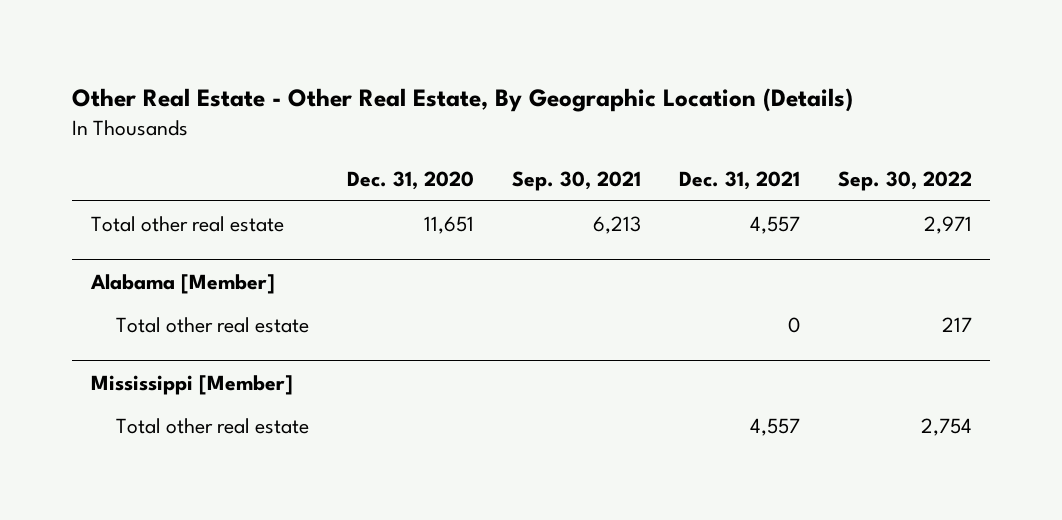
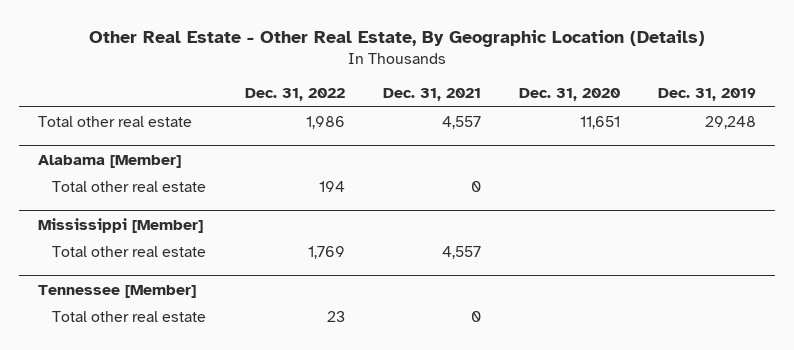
- | Dec. 31, 2020 | Sep. 30, 2021 | Dec. 31, 2021 | Sep. 30, 2022
+ | Dec. 31, 2022 | Dec. 31, 2021 | Dec. 31, 2020 | Dec. 31, 2019
+ Tennessee [Member]
+ Total other real estate | 23 | 0 | |

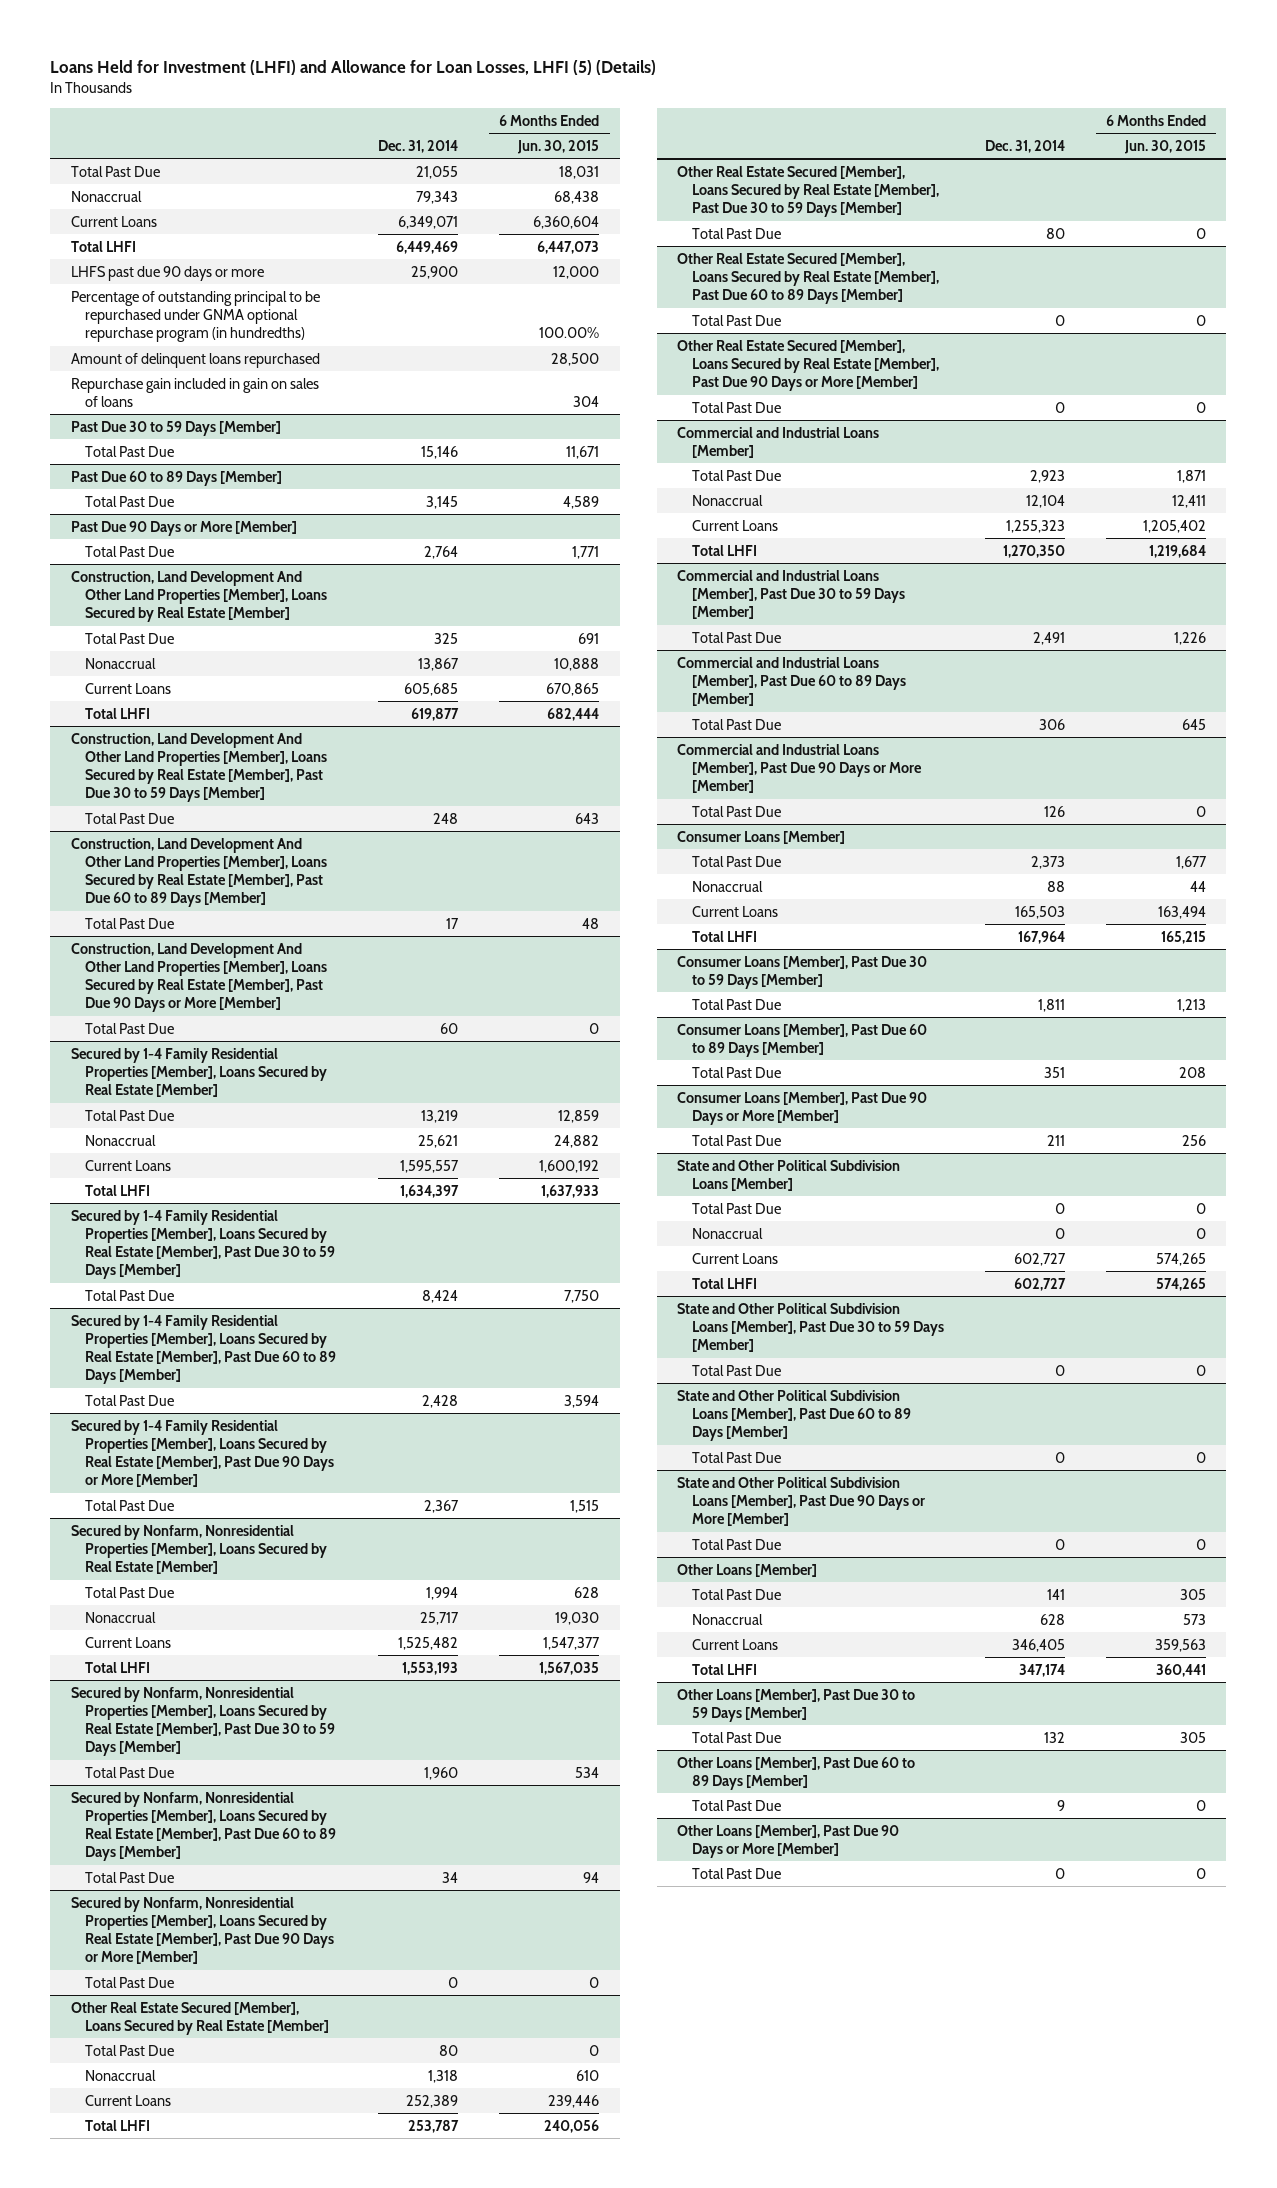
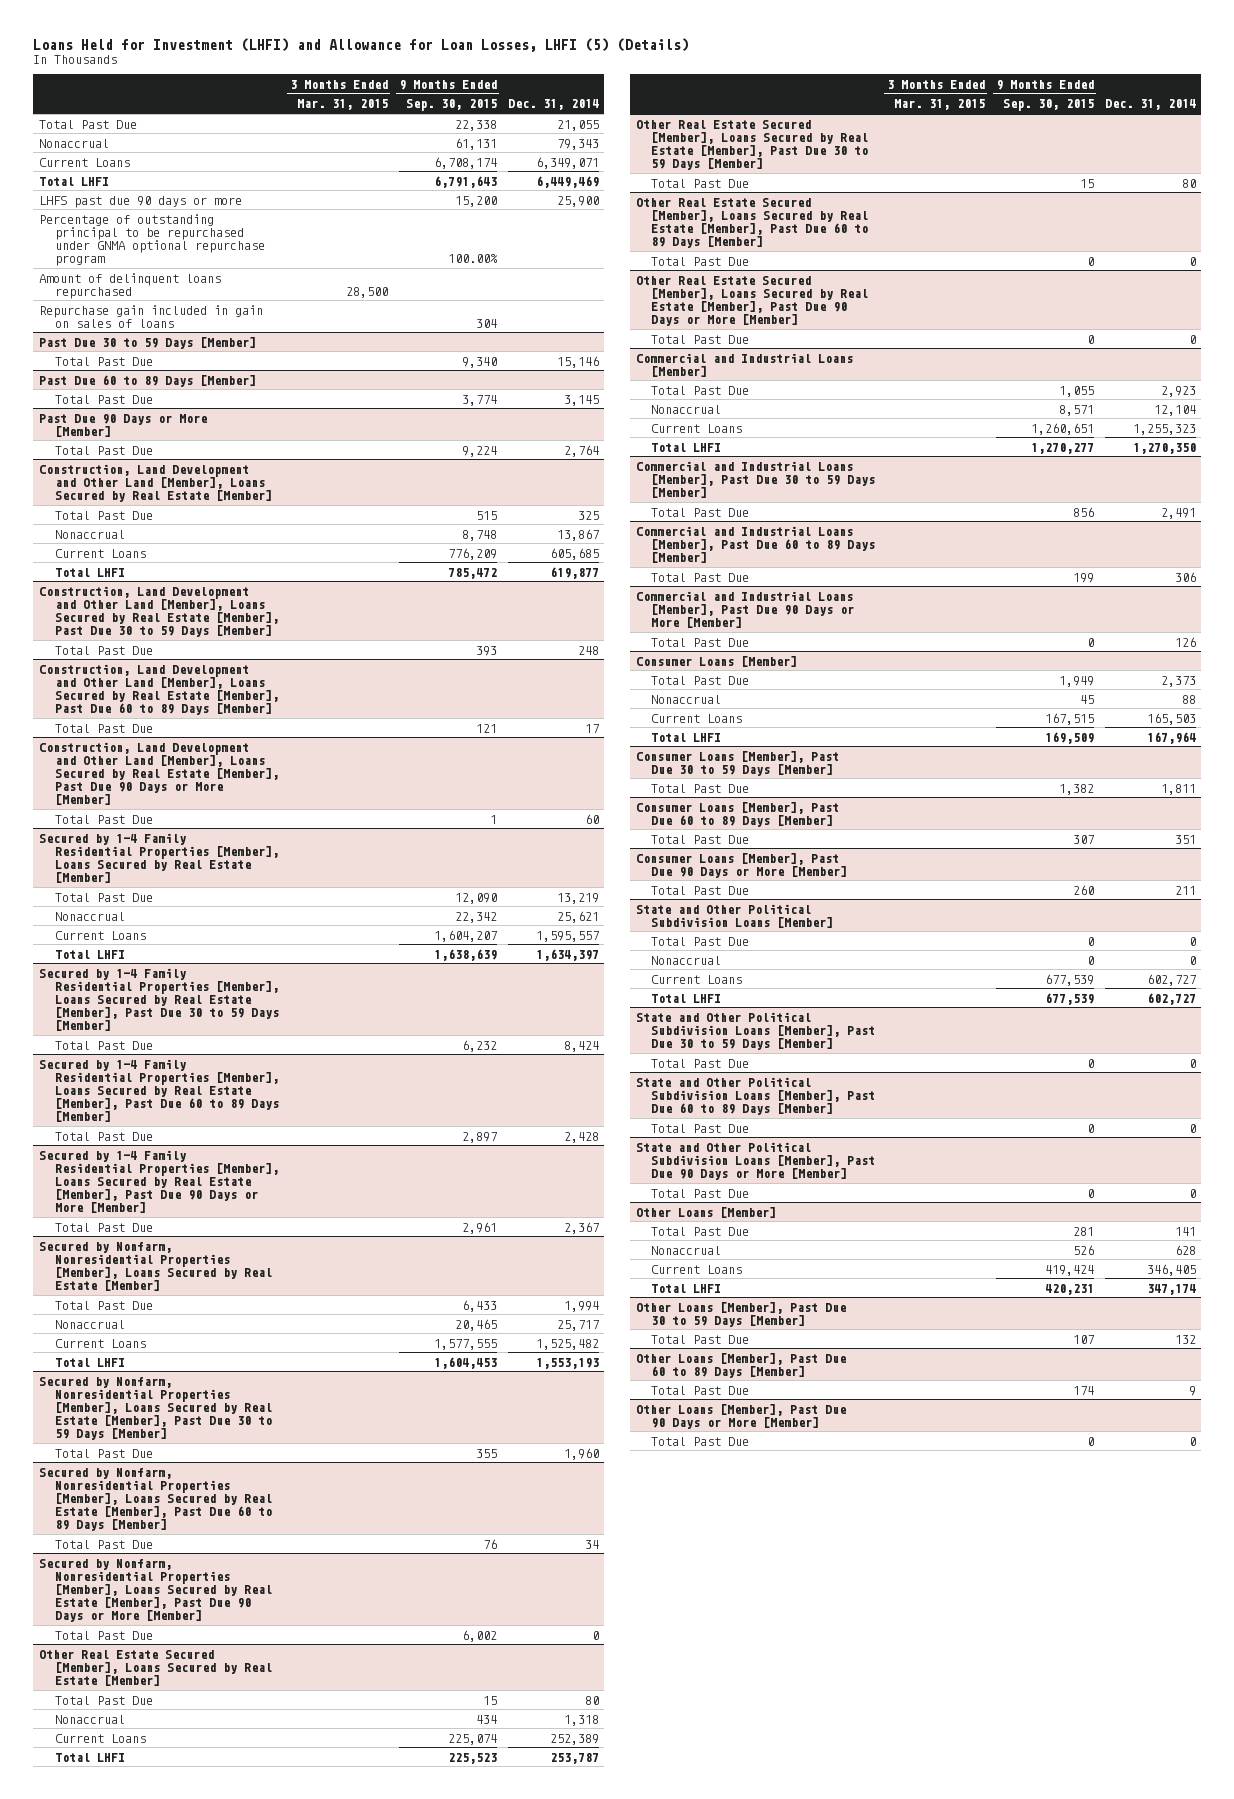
- | Dec. 31, 2014 | 6 Months Ended Jun. 30, 2015
+ | 3 Months Ended Mar. 31, 2015 | 9 Months Ended Sep. 30, 2015 | Dec. 31, 2014
- Percentage of outstanding principal to be repurchased under GNMA optional repurchase program (in hundredths) | | 100.00%
+ Percentage of outstanding principal to be repurchased under GNMA optional repurchase program | | 100.00% |
- Construction, Land Development And Other Land Properties [Member], Loans Secured by Real Estate [Member]
+ Construction, Land Development and Other Land [Member], Loans Secured by Real Estate [Member]
- Construction, Land Development And Other Land Properties [Member], Loans Secured by Real Estate [Member], Past Due 30 to 59 Days [Member]
+ Construction, Land Development and Other Land [Member], Loans Secured by Real Estate [Member], Past Due 30 to 59 Days [Member]
- Construction, Land Development And Other Land Properties [Member], Loans Secured by Real Estate [Member], Past Due 60 to 89 Days [Member]
+ Construction, Land Development and Other Land [Member], Loans Secured by Real Estate [Member], Past Due 60 to 89 Days [Member]
- Construction, Land Development And Other Land Properties [Member], Loans Secured by Real Estate [Member], Past Due 90 Days or More [Member]
+ Construction, Land Development and Other Land [Member], Loans Secured by Real Estate [Member], Past Due 90 Days or More [Member]

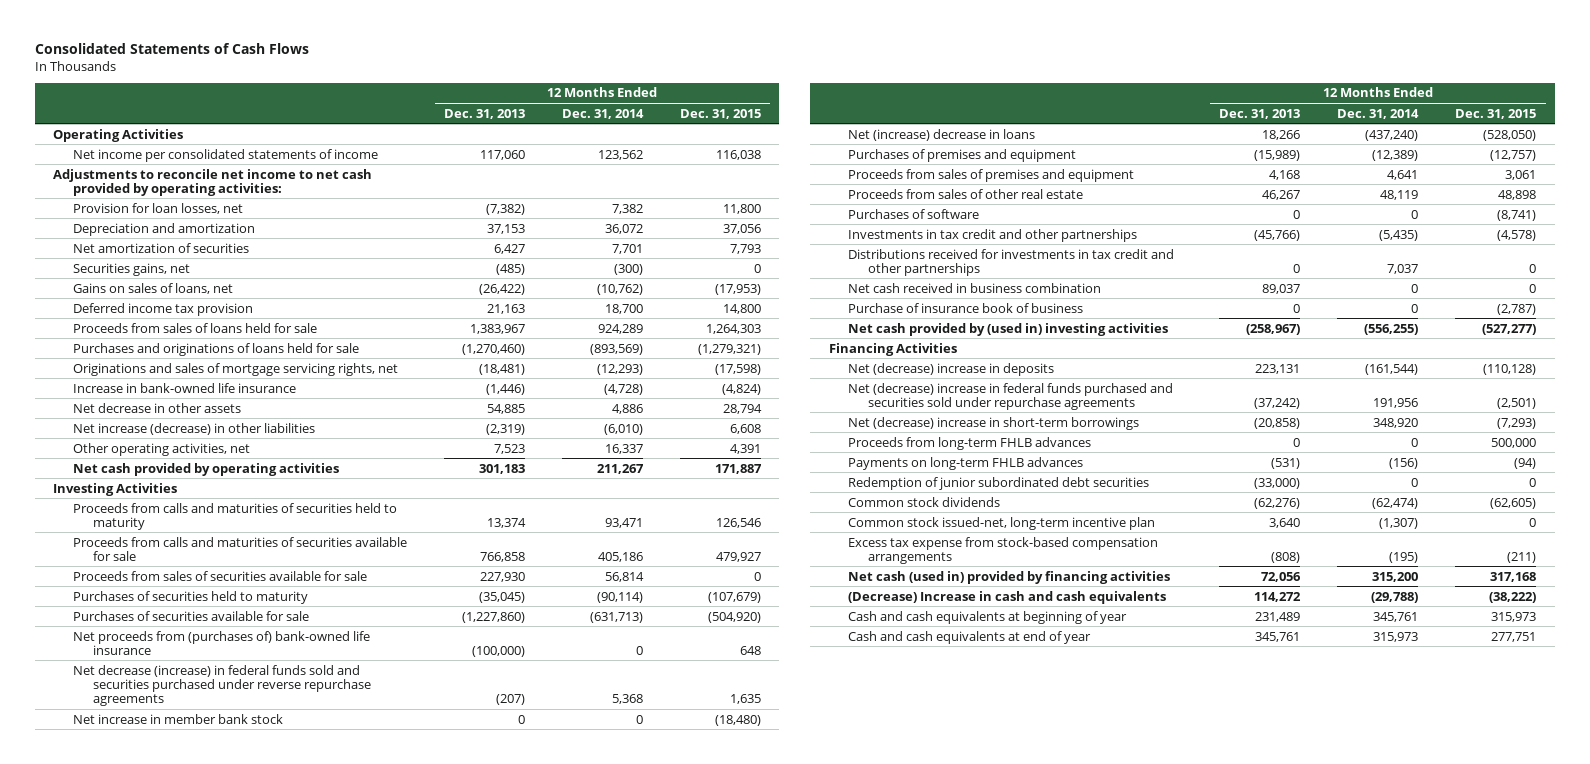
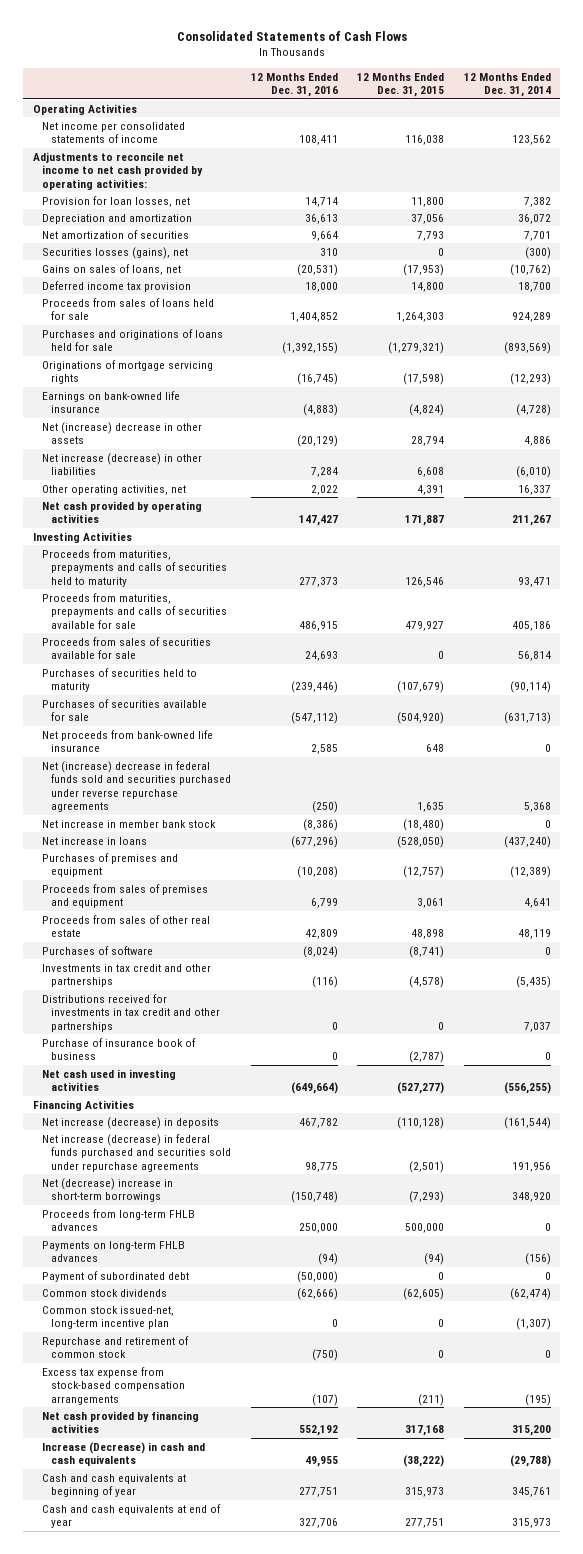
- | 12 Months Ended Dec. 31, 2013 | 12 Months Ended Dec. 31, 2014 | 12 Months Ended Dec. 31, 2015
+ | 12 Months Ended Dec. 31, 2016 | 12 Months Ended Dec. 31, 2015 | 12 Months Ended Dec. 31, 2014
- Securities gains, net | (485) | (300) | 0
+ Securities losses (gains), net | 310 | 0 | (300)
- Originations and sales of mortgage servicing rights, net | (18,481) | (12,293) | (17,598)
- Increase in bank-owned life insurance | (1,446) | (4,728) | (4,824)
- Net decrease in other assets | 54,885 | 4,886 | 28,794
+ Originations of mortgage servicing rights | (16,745) | (17,598) | (12,293)
+ Earnings on bank-owned life insurance | (4,883) | (4,824) | (4,728)
+ Net (increase) decrease in other assets | (20,129) | 28,794 | 4,886
- Proceeds from calls and maturities of securities held to maturity | 13,374 | 93,471 | 126,546
- Proceeds from calls and maturities of securities available for sale | 766,858 | 405,186 | 479,927
+ Proceeds from maturities, prepayments and calls of securities held to maturity | 277,373 | 126,546 | 93,471
+ Proceeds from maturities, prepayments and calls of securities available for sale | 486,915 | 479,927 | 405,186
- Net proceeds from (purchases of) bank-owned life insurance | (100,000) | 0 | 648
- Net decrease (increase) in federal funds sold and securities purchased under reverse repurchase agreements | (207) | 5,368 | 1,635
+ Net proceeds from bank-owned life insurance | 2,585 | 648 | 0
+ Net (increase) decrease in federal funds sold and securities purchased under reverse repurchase agreements | (250) | 1,635 | 5,368
- Net (increase) decrease in loans | 18,266 | (437,240) | (528,050)
+ Net increase in loans | (677,296) | (528,050) | (437,240)
- Net cash received in business combination | 89,037 | 0 | 0
- Net cash provided by (used in) investing activities | (258,967) | (556,255) | (527,277)
+ Net cash used in investing activities | (649,664) | (527,277) | (556,255)
- Net (decrease) increase in deposits | 223,131 | (161,544) | (110,128)
- Net (decrease) increase in federal funds purchased and securities sold under repurchase agreements | (37,242) | 191,956 | (2,501)
+ Net increase (decrease) in deposits | 467,782 | (110,128) | (161,544)
+ Net increase (decrease) in federal funds purchased and securities sold under repurchase agreements | 98,775 | (2,501) | 191,956
- Redemption of junior subordinated debt securities | (33,000) | 0 | 0
+ Payment of subordinated debt | (50,000) | 0 | 0
+ Repurchase and retirement of common stock | (750) | 0 | 0
- Net cash (used in) provided by financing activities | 72,056 | 315,200 | 317,168
- (Decrease) Increase in cash and cash equivalents | 114,272 | (29,788) | (38,222)
+ Net cash provided by financing activities | 552,192 | 317,168 | 315,200
+ Increase (Decrease) in cash and cash equivalents | 49,955 | (38,222) | (29,788)

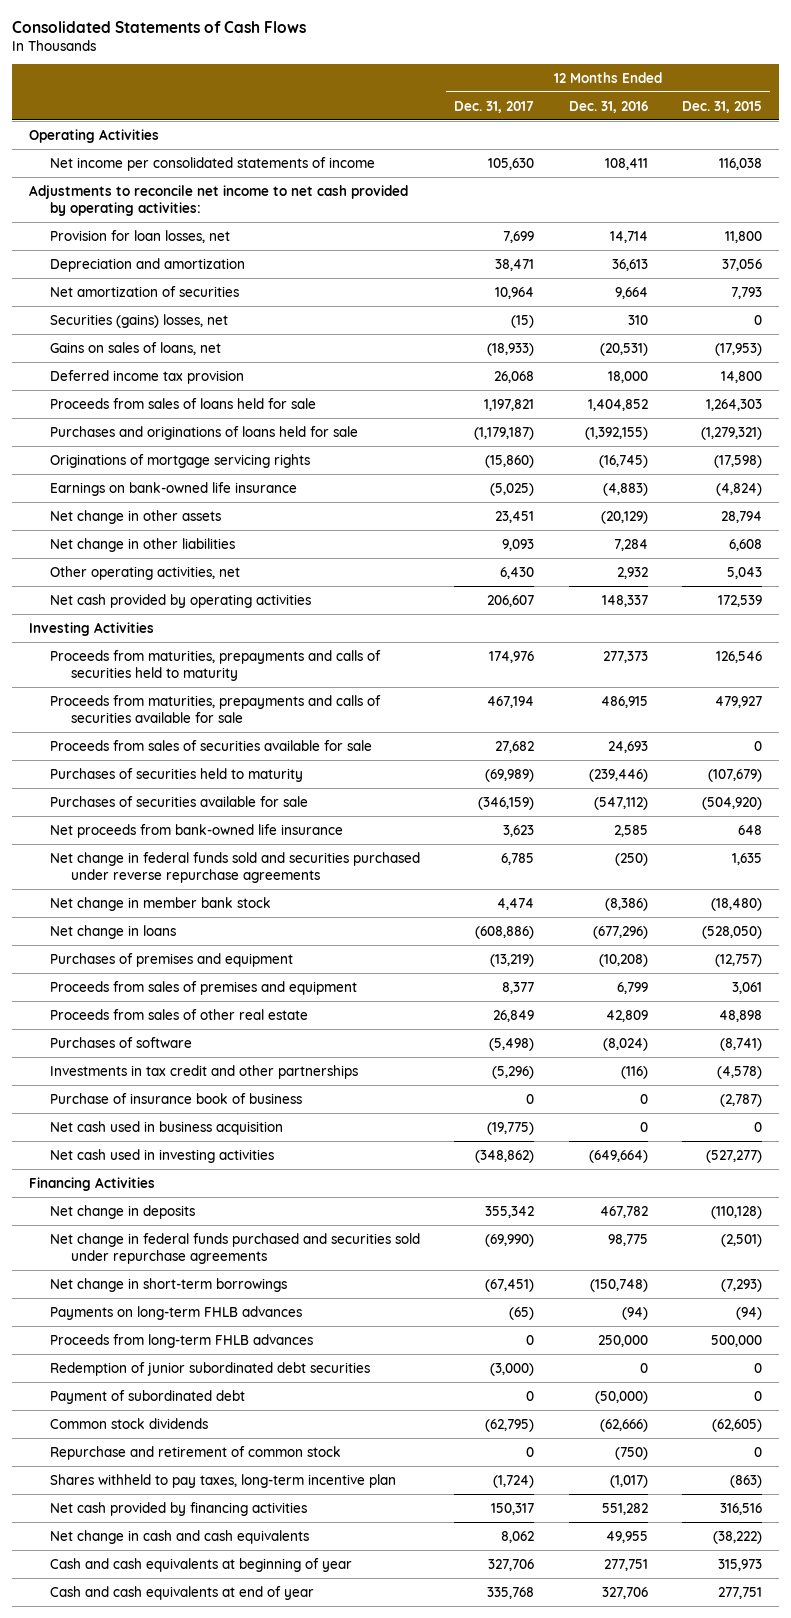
- | 12 Months Ended Dec. 31, 2016 | 12 Months Ended Dec. 31, 2015 | 12 Months Ended Dec. 31, 2014
+ | 12 Months Ended Dec. 31, 2017 | 12 Months Ended Dec. 31, 2016 | 12 Months Ended Dec. 31, 2015
- Securities losses (gains), net | 310 | 0 | (300)
+ Securities (gains) losses, net | (15) | 310 | 0
- Net (increase) decrease in other assets | (20,129) | 28,794 | 4,886
- Net increase (decrease) in other liabilities | 7,284 | 6,608 | (6,010)
- Other operating activities, net | 2,022 | 4,391 | 16,337
- Net cash provided by operating activities | 147,427 | 171,887 | 211,267
+ Net change in other assets | 23,451 | (20,129) | 28,794
+ Net change in other liabilities | 9,093 | 7,284 | 6,608
+ Other operating activities, net | 6,430 | 2,932 | 5,043
+ Net cash provided by operating activities | 206,607 | 148,337 | 172,539
- Net (increase) decrease in federal funds sold and securities purchased under reverse repurchase agreements | (250) | 1,635 | 5,368
- Net increase in member bank stock | (8,386) | (18,480) | 0
- Net increase in loans | (677,296) | (528,050) | (437,240)
+ Net change in federal funds sold and securities purchased under reverse repurchase agreements | 6,785 | (250) | 1,635
+ Net change in member bank stock | 4,474 | (8,386) | (18,480)
+ Net change in loans | (608,886) | (677,296) | (528,050)
- Distributions received for investments in tax credit and other partnerships | 0 | 0 | 7,037
+ Net cash used in business acquisition | (19,775) | 0 | 0
- Net increase (decrease) in deposits | 467,782 | (110,128) | (161,544)
- Net increase (decrease) in federal funds purchased and securities sold under repurchase agreements | 98,775 | (2,501) | 191,956
- Net (decrease) increase in short-term borrowings | (150,748) | (7,293) | 348,920
+ Net change in deposits | 355,342 | 467,782 | (110,128)
+ Net change in federal funds purchased and securities sold under repurchase agreements | (69,990) | 98,775 | (2,501)
+ Net change in short-term borrowings | (67,451) | (150,748) | (7,293)
moved down: Proceeds from long-term FHLB advances | 0 | 250,000 | 500,000
+ Redemption of junior subordinated debt securities | (3,000) | 0 | 0
- Common stock issued-net, long-term incentive plan | 0 | 0 | (1,307)
- Excess tax expense from stock-based compensation arrangements | (107) | (211) | (195)
- Net cash provided by financing activities | 552,192 | 317,168 | 315,200
- Increase (Decrease) in cash and cash equivalents | 49,955 | (38,222) | (29,788)
+ Shares withheld to pay taxes, long-term incentive plan | (1,724) | (1,017) | (863)
+ Net cash provided by financing activities | 150,317 | 551,282 | 316,516
+ Net change in cash and cash equivalents | 8,062 | 49,955 | (38,222)

